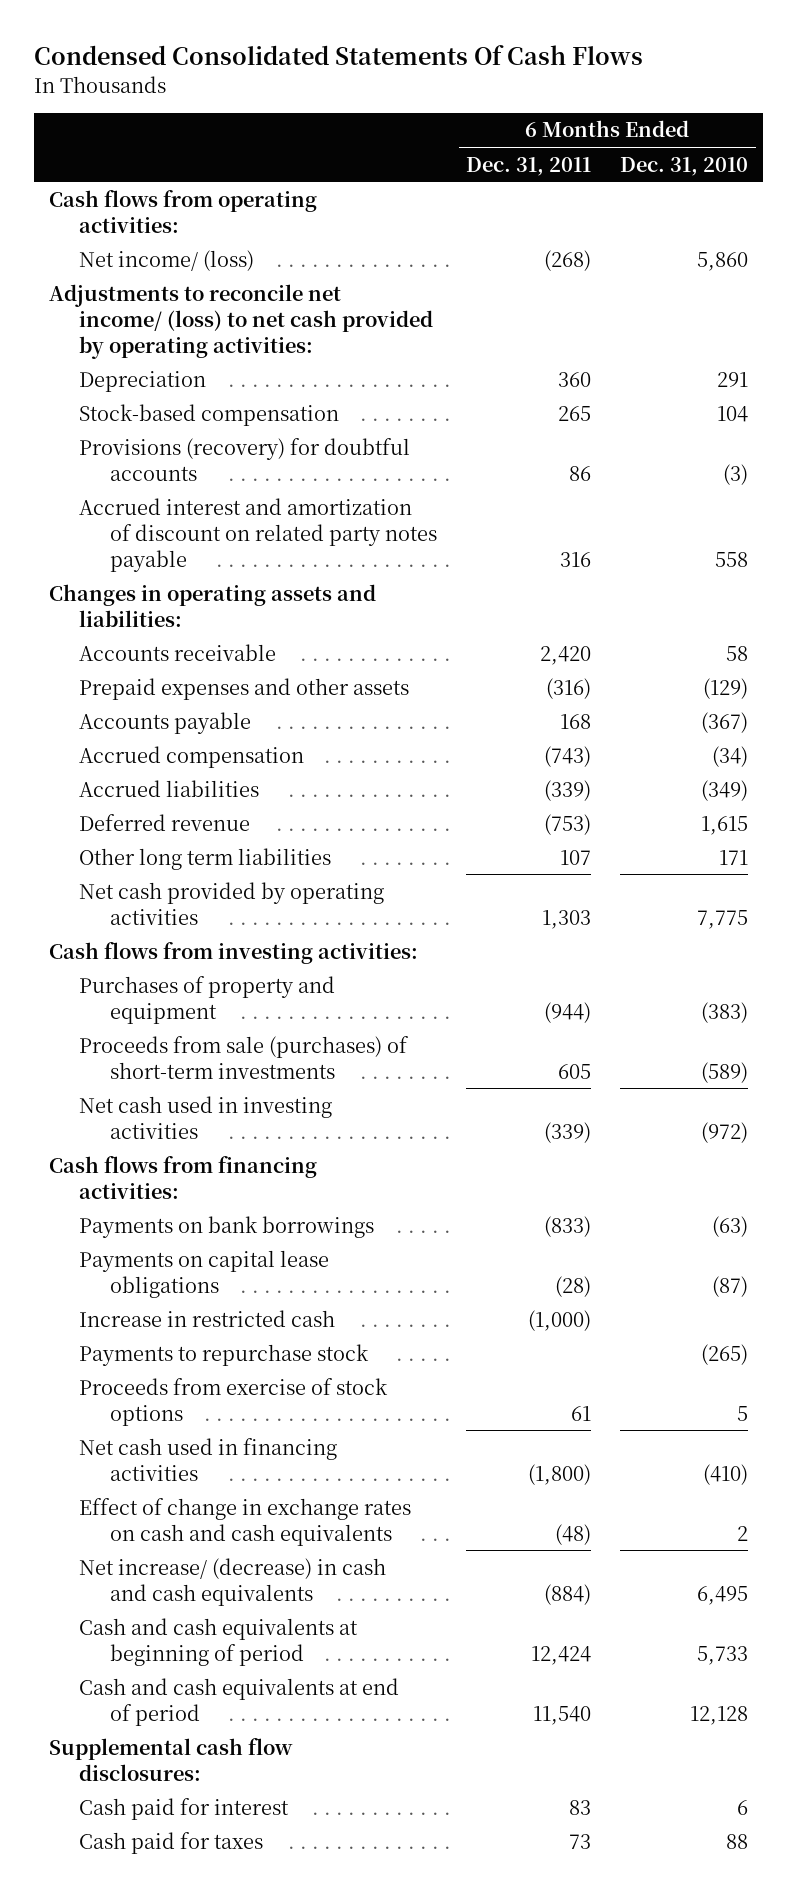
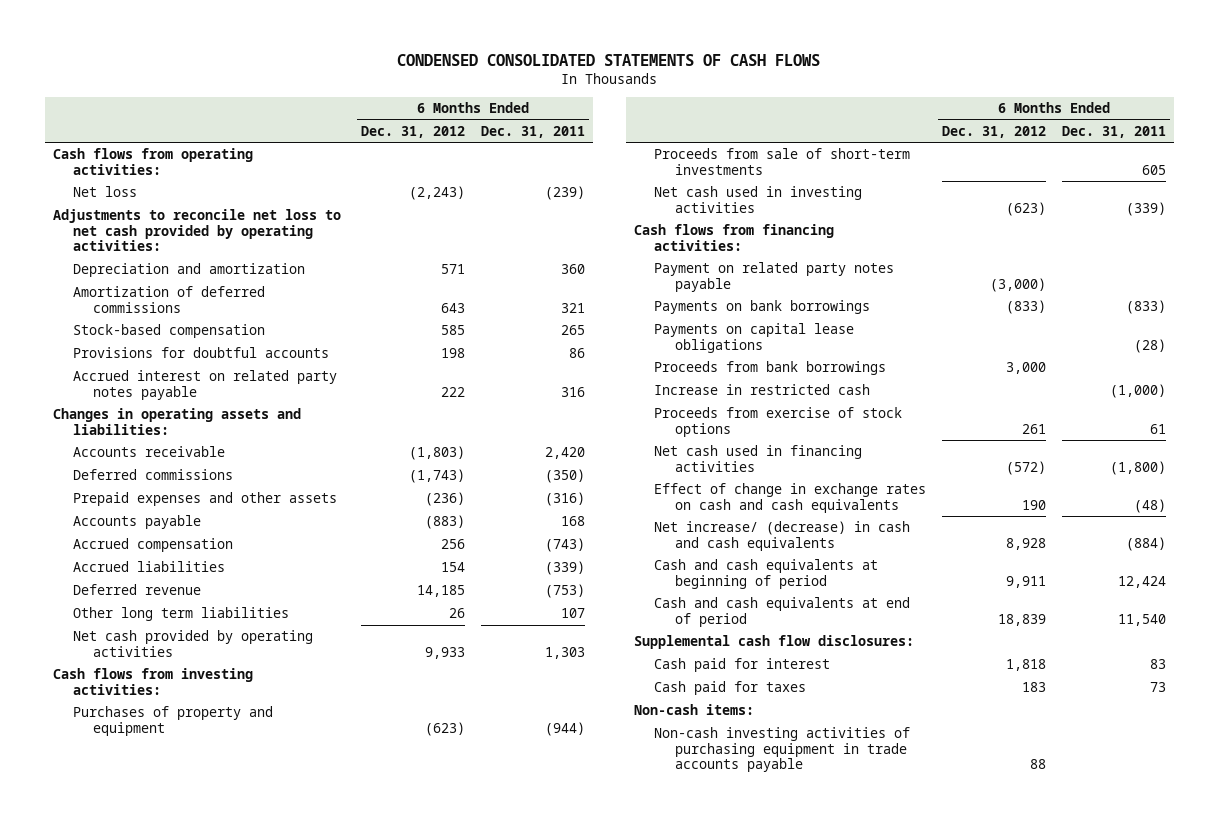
- Condensed Consolidated Statements Of Cash Flows
+ CONDENSED CONSOLIDATED STATEMENTS OF CASH FLOWS
- | 6 Months Ended Dec. 31, 2011 | 6 Months Ended Dec. 31, 2010
+ | 6 Months Ended Dec. 31, 2012 | 6 Months Ended Dec. 31, 2011
- Net income/ (loss) | (268) | 5,860
- Adjustments to reconcile net income/ (loss) to net cash provided by operating activities:
- Depreciation | 360 | 291
+ Net loss | (2,243) | (239)
+ Adjustments to reconcile net loss to net cash provided by operating activities:
+ Depreciation and amortization | 571 | 360
+ Amortization of deferred commissions | 643 | 321
- Provisions (recovery) for doubtful accounts | 86 | (3)
- Accrued interest and amortization of discount on related party notes payable | 316 | 558
+ Provisions for doubtful accounts | 198 | 86
+ Accrued interest on related party notes payable | 222 | 316
+ Deferred commissions | (1,743) | (350)
- Proceeds from sale (purchases) of short-term investments | 605 | (589)
+ Proceeds from sale of short-term investments | | 605
+ Payment on related party notes payable | (3,000) |
+ Proceeds from bank borrowings | 3,000 |
- Payments to repurchase stock | | (265)
+ Non-cash items:
+ Non-cash investing activities of purchasing equipment in trade accounts payable | 88 |

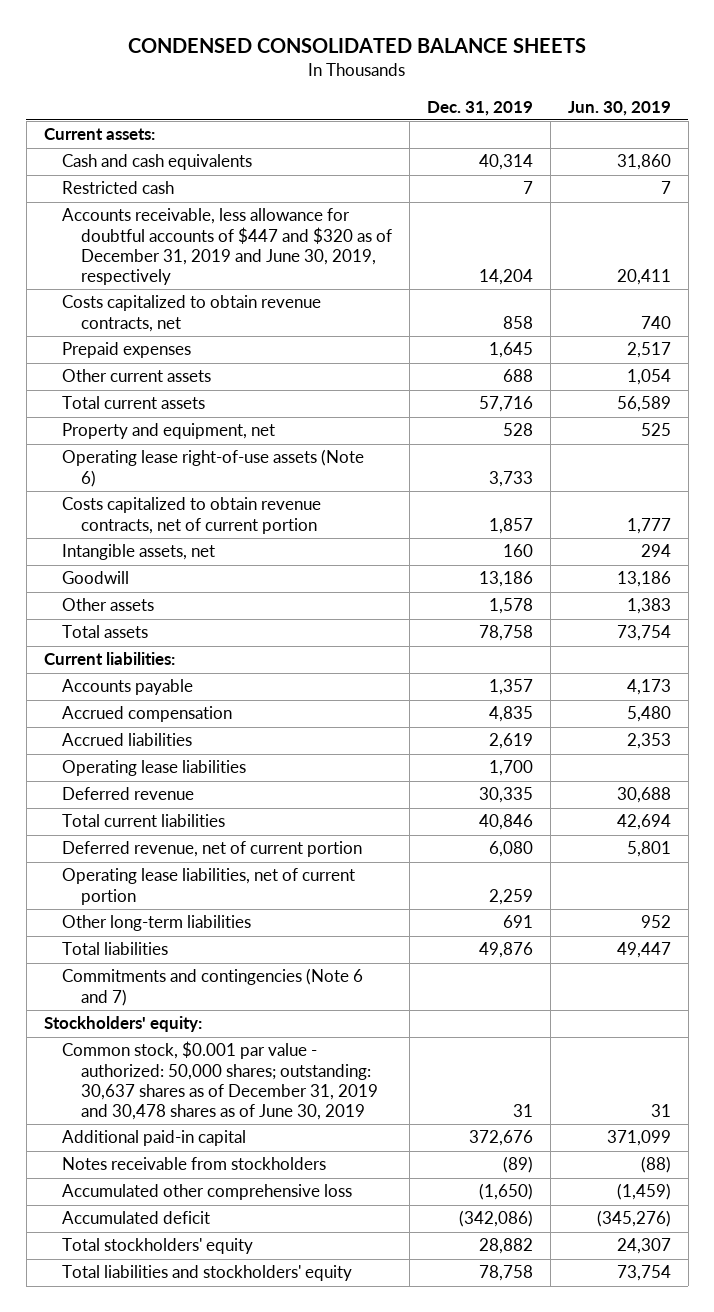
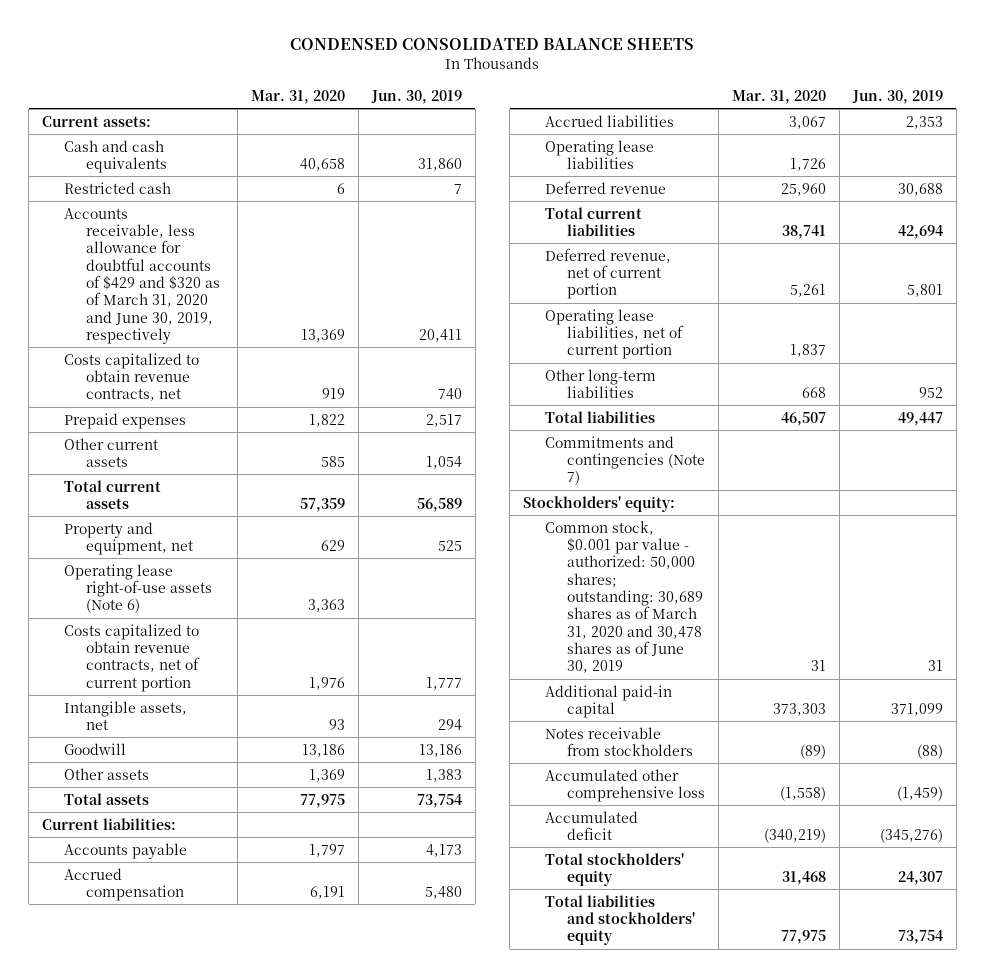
- | Dec. 31, 2019 | Jun. 30, 2019
+ | Mar. 31, 2020 | Jun. 30, 2019
- Accounts receivable, less allowance for doubtful accounts of $447 and $320 as of December 31, 2019 and June 30, 2019, respectively | 14,204 | 20,411
+ Accounts receivable, less allowance for doubtful accounts of $429 and $320 as of March 31, 2020 and June 30, 2019, respectively | 13,369 | 20,411
- Commitments and contingencies (Note 6 and 7)
+ Commitments and contingencies (Note 7)
- Common stock, $0.001 par value - authorized: 50,000 shares; outstanding: 30,637 shares as of December 31, 2019 and 30,478 shares as of June 30, 2019 | 31 | 31
+ Common stock, $0.001 par value - authorized: 50,000 shares; outstanding: 30,689 shares as of March 31, 2020 and 30,478 shares as of June 30, 2019 | 31 | 31

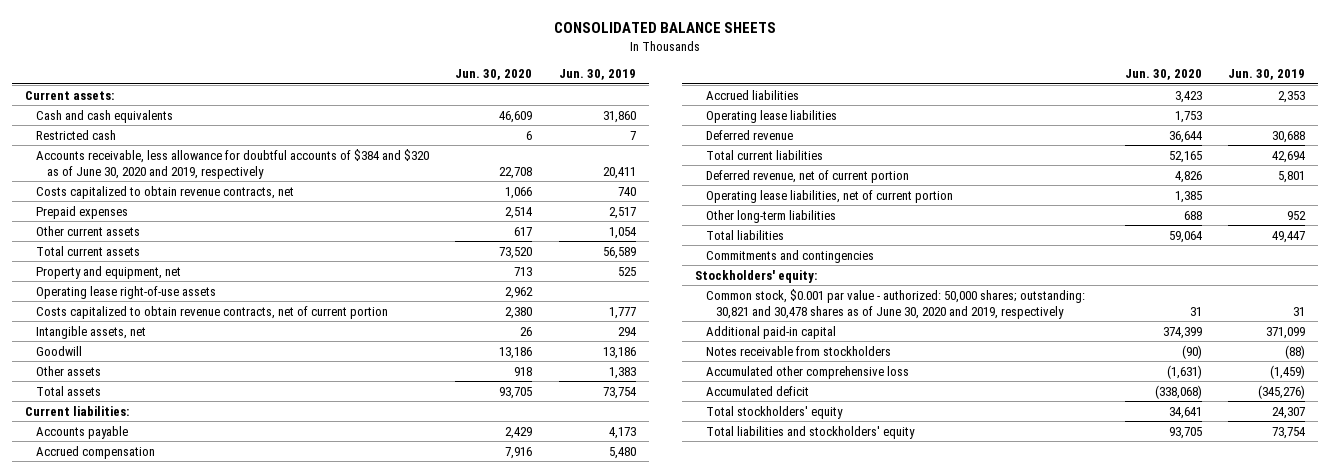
- CONDENSED CONSOLIDATED BALANCE SHEETS
+ CONSOLIDATED BALANCE SHEETS
- | Mar. 31, 2020 | Jun. 30, 2019
+ | Jun. 30, 2020 | Jun. 30, 2019
- Accounts receivable, less allowance for doubtful accounts of $429 and $320 as of March 31, 2020 and June 30, 2019, respectively | 13,369 | 20,411
+ Accounts receivable, less allowance for doubtful accounts of $384 and $320 as of June 30, 2020 and 2019, respectively | 22,708 | 20,411
- Operating lease right-of-use assets (Note 6) | 3,363 |
+ Operating lease right-of-use assets | 2,962 |
- Commitments and contingencies (Note 7)
+ Commitments and contingencies
- Common stock, $0.001 par value - authorized: 50,000 shares; outstanding: 30,689 shares as of March 31, 2020 and 30,478 shares as of June 30, 2019 | 31 | 31
+ Common stock, $0.001 par value - authorized: 50,000 shares; outstanding: 30,821 and 30,478 shares as of June 30, 2020 and 2019, respectively | 31 | 31

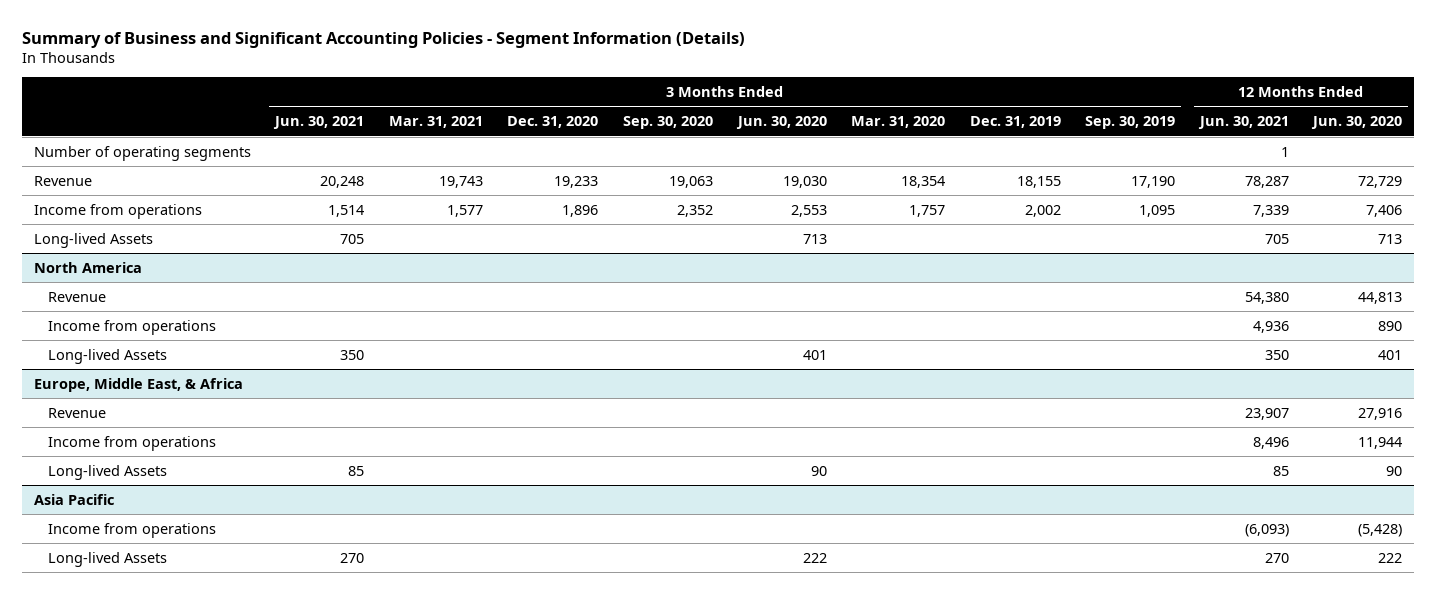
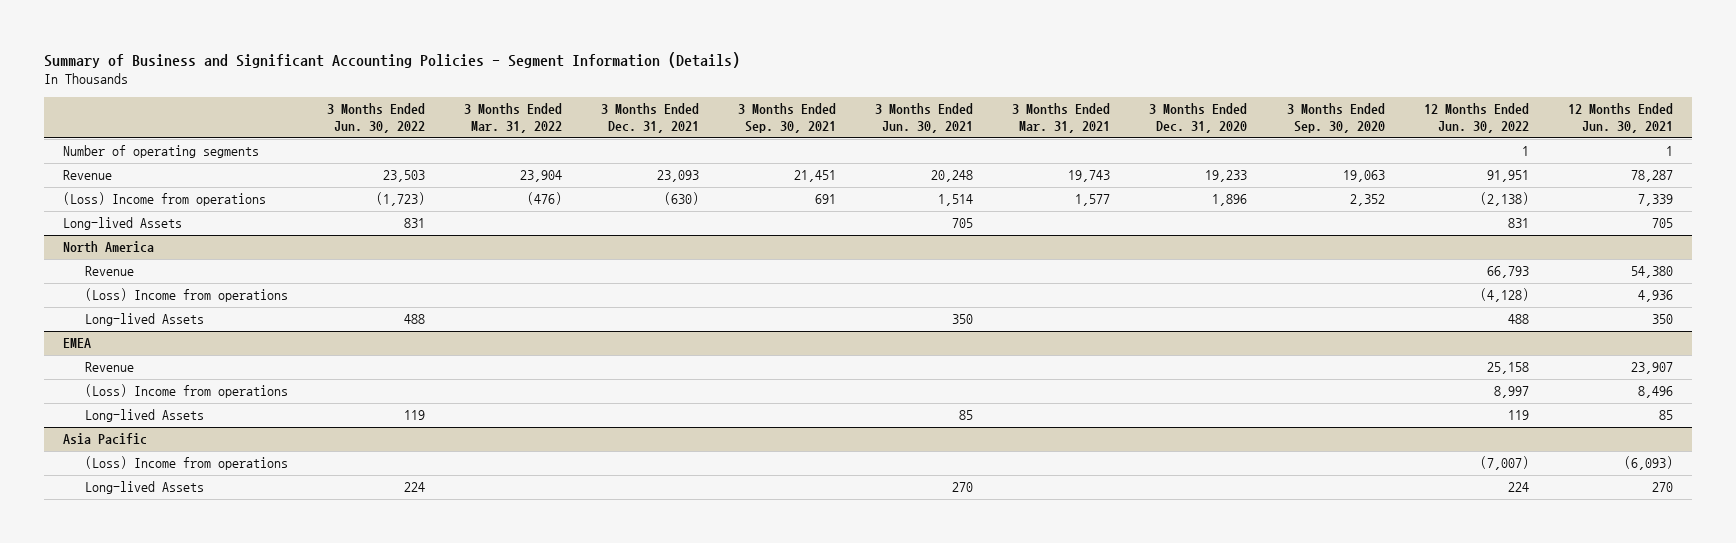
- | 3 Months Ended Jun. 30, 2021 | 3 Months Ended Mar. 31, 2021 | 3 Months Ended Dec. 31, 2020 | 3 Months Ended Sep. 30, 2020 | 3 Months Ended Jun. 30, 2020 | 3 Months Ended Mar. 31, 2020 | 3 Months Ended Dec. 31, 2019 | 3 Months Ended Sep. 30, 2019 | 12 Months Ended Jun. 30, 2021 | 12 Months Ended Jun. 30, 2020
+ | 3 Months Ended Jun. 30, 2022 | 3 Months Ended Mar. 31, 2022 | 3 Months Ended Dec. 31, 2021 | 3 Months Ended Sep. 30, 2021 | 3 Months Ended Jun. 30, 2021 | 3 Months Ended Mar. 31, 2021 | 3 Months Ended Dec. 31, 2020 | 3 Months Ended Sep. 30, 2020 | 12 Months Ended Jun. 30, 2022 | 12 Months Ended Jun. 30, 2021
- Income from operations | 1,514 | 1,577 | 1,896 | 2,352 | 2,553 | 1,757 | 2,002 | 1,095 | 7,339 | 7,406
+ (Loss) Income from operations | (1,723) | (476) | (630) | 691 | 1,514 | 1,577 | 1,896 | 2,352 | (2,138) | 7,339
@ North America
- Income from operations | | | | | | | | | 4,936 | 890
+ (Loss) Income from operations | | | | | | | | | (4,128) | 4,936
- Europe, Middle East, & Africa
+ EMEA
- Income from operations | | | | | | | | | 8,496 | 11,944
+ (Loss) Income from operations | | | | | | | | | 8,997 | 8,496
@ Asia Pacific
- Income from operations | | | | | | | | | (6,093) | (5,428)
+ (Loss) Income from operations | | | | | | | | | (7,007) | (6,093)

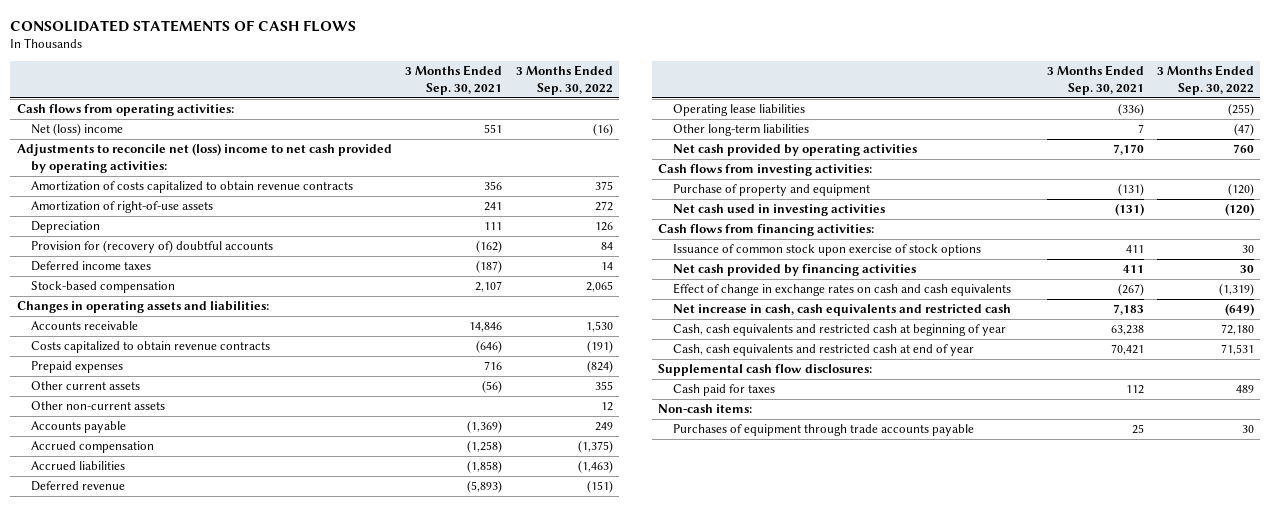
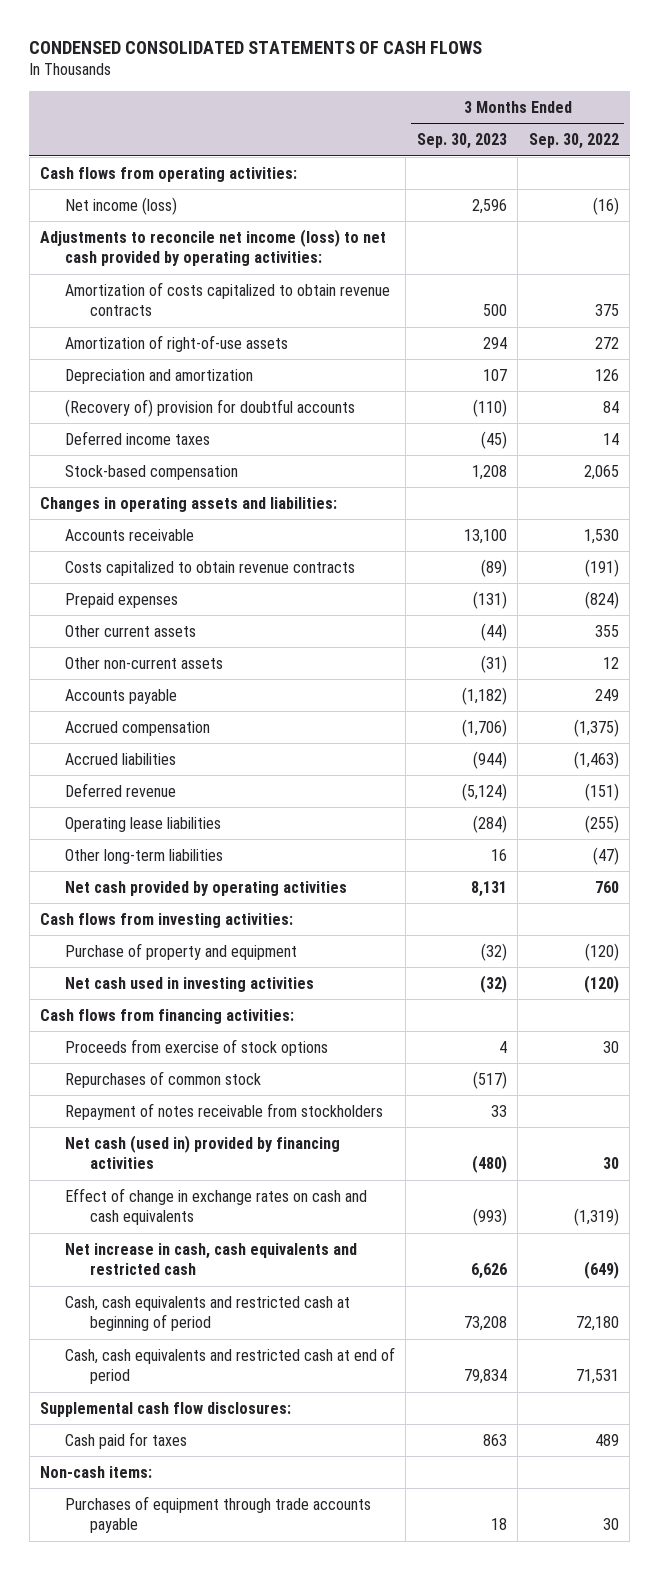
- CONSOLIDATED STATEMENTS OF CASH FLOWS
+ CONDENSED CONSOLIDATED STATEMENTS OF CASH FLOWS
- | 3 Months Ended Sep. 30, 2021 | 3 Months Ended Sep. 30, 2022
+ | 3 Months Ended Sep. 30, 2023 | 3 Months Ended Sep. 30, 2022
- Net (loss) income | 551 | (16)
- Adjustments to reconcile net (loss) income to net cash provided by operating activities:
+ Net income (loss) | 2,596 | (16)
+ Adjustments to reconcile net income (loss) to net cash provided by operating activities:
- Depreciation | 111 | 126
- Provision for (recovery of) doubtful accounts | (162) | 84
+ Depreciation and amortization | 107 | 126
+ (Recovery of) provision for doubtful accounts | (110) | 84
- Issuance of common stock upon exercise of stock options | 411 | 30
- Net cash provided by financing activities | 411 | 30
+ Proceeds from exercise of stock options | 4 | 30
+ Repurchases of common stock | (517) |
+ Repayment of notes receivable from stockholders | 33 |
+ Net cash (used in) provided by financing activities | (480) | 30
- Cash, cash equivalents and restricted cash at beginning of year | 63,238 | 72,180
- Cash, cash equivalents and restricted cash at end of year | 70,421 | 71,531
+ Cash, cash equivalents and restricted cash at beginning of period | 73,208 | 72,180
+ Cash, cash equivalents and restricted cash at end of period | 79,834 | 71,531

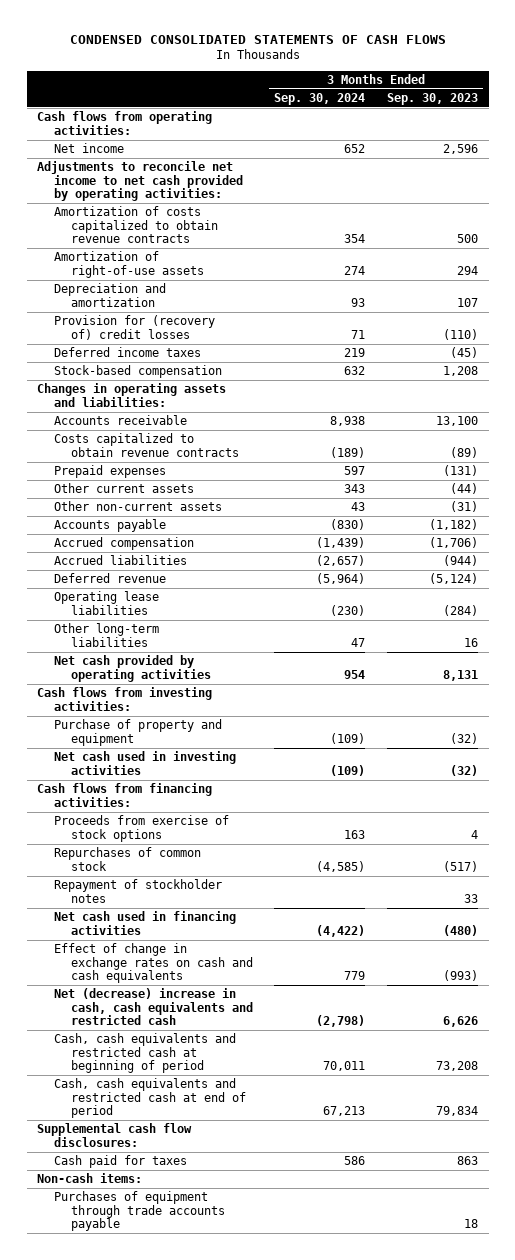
- | 3 Months Ended Sep. 30, 2023 | 3 Months Ended Sep. 30, 2022
+ | 3 Months Ended Sep. 30, 2024 | 3 Months Ended Sep. 30, 2023
- Net income (loss) | 2,596 | (16)
- Adjustments to reconcile net income (loss) to net cash provided by operating activities:
+ Net income | 652 | 2,596
+ Adjustments to reconcile net income to net cash provided by operating activities:
- (Recovery of) provision for doubtful accounts | (110) | 84
+ Provision for (recovery of) credit losses | 71 | (110)
- Repayment of notes receivable from stockholders | 33 |
- Net cash (used in) provided by financing activities | (480) | 30
+ Repayment of stockholder notes | | 33
+ Net cash used in financing activities | (4,422) | (480)
- Net increase in cash, cash equivalents and restricted cash | 6,626 | (649)
+ Net (decrease) increase in cash, cash equivalents and restricted cash | (2,798) | 6,626

